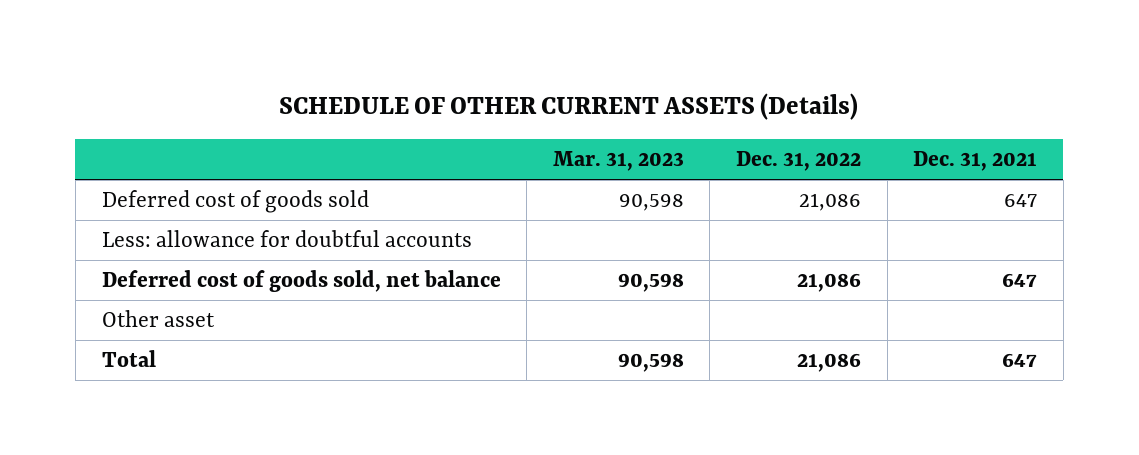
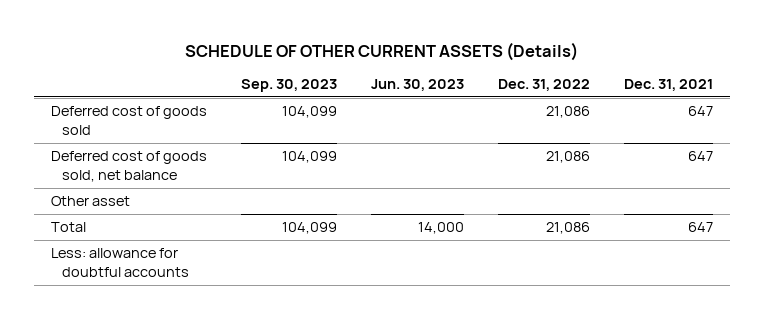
- | Mar. 31, 2023 | Dec. 31, 2022 | Dec. 31, 2021
+ | Sep. 30, 2023 | Jun. 30, 2023 | Dec. 31, 2022 | Dec. 31, 2021
moved down: Less: allowance for doubtful accounts

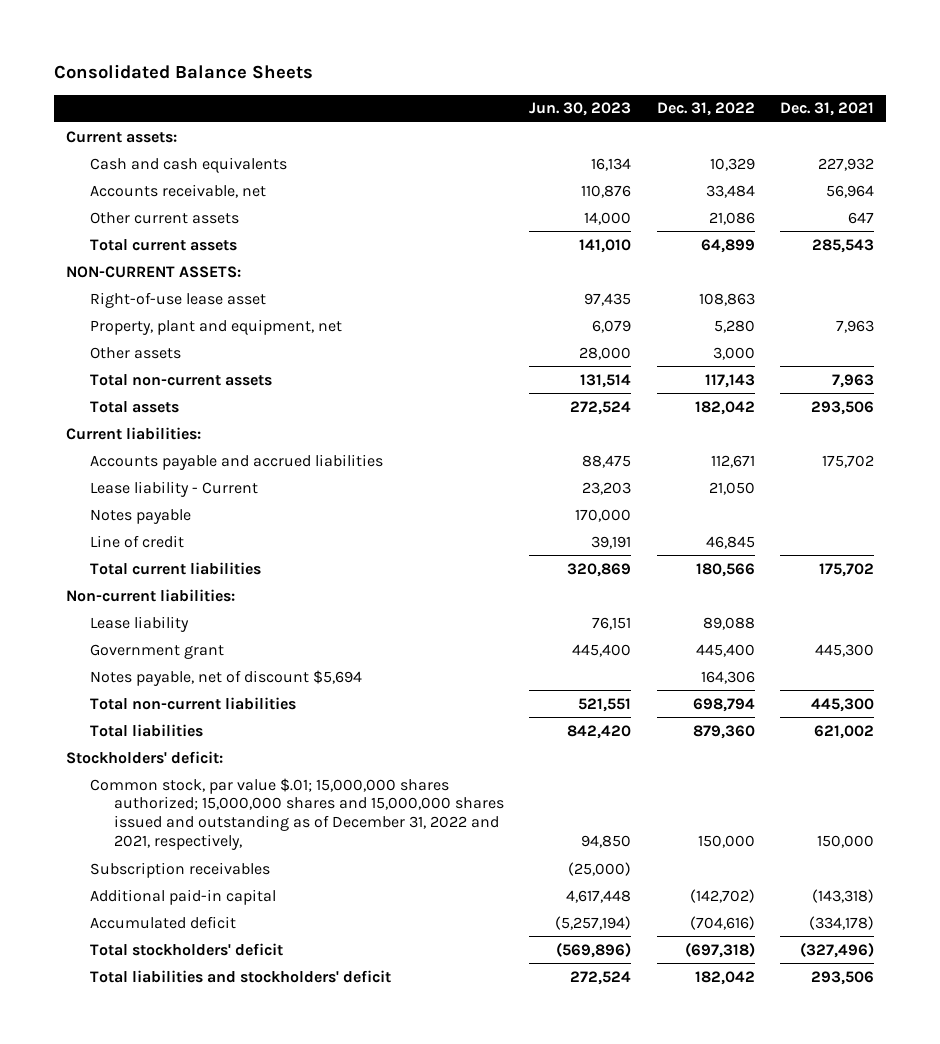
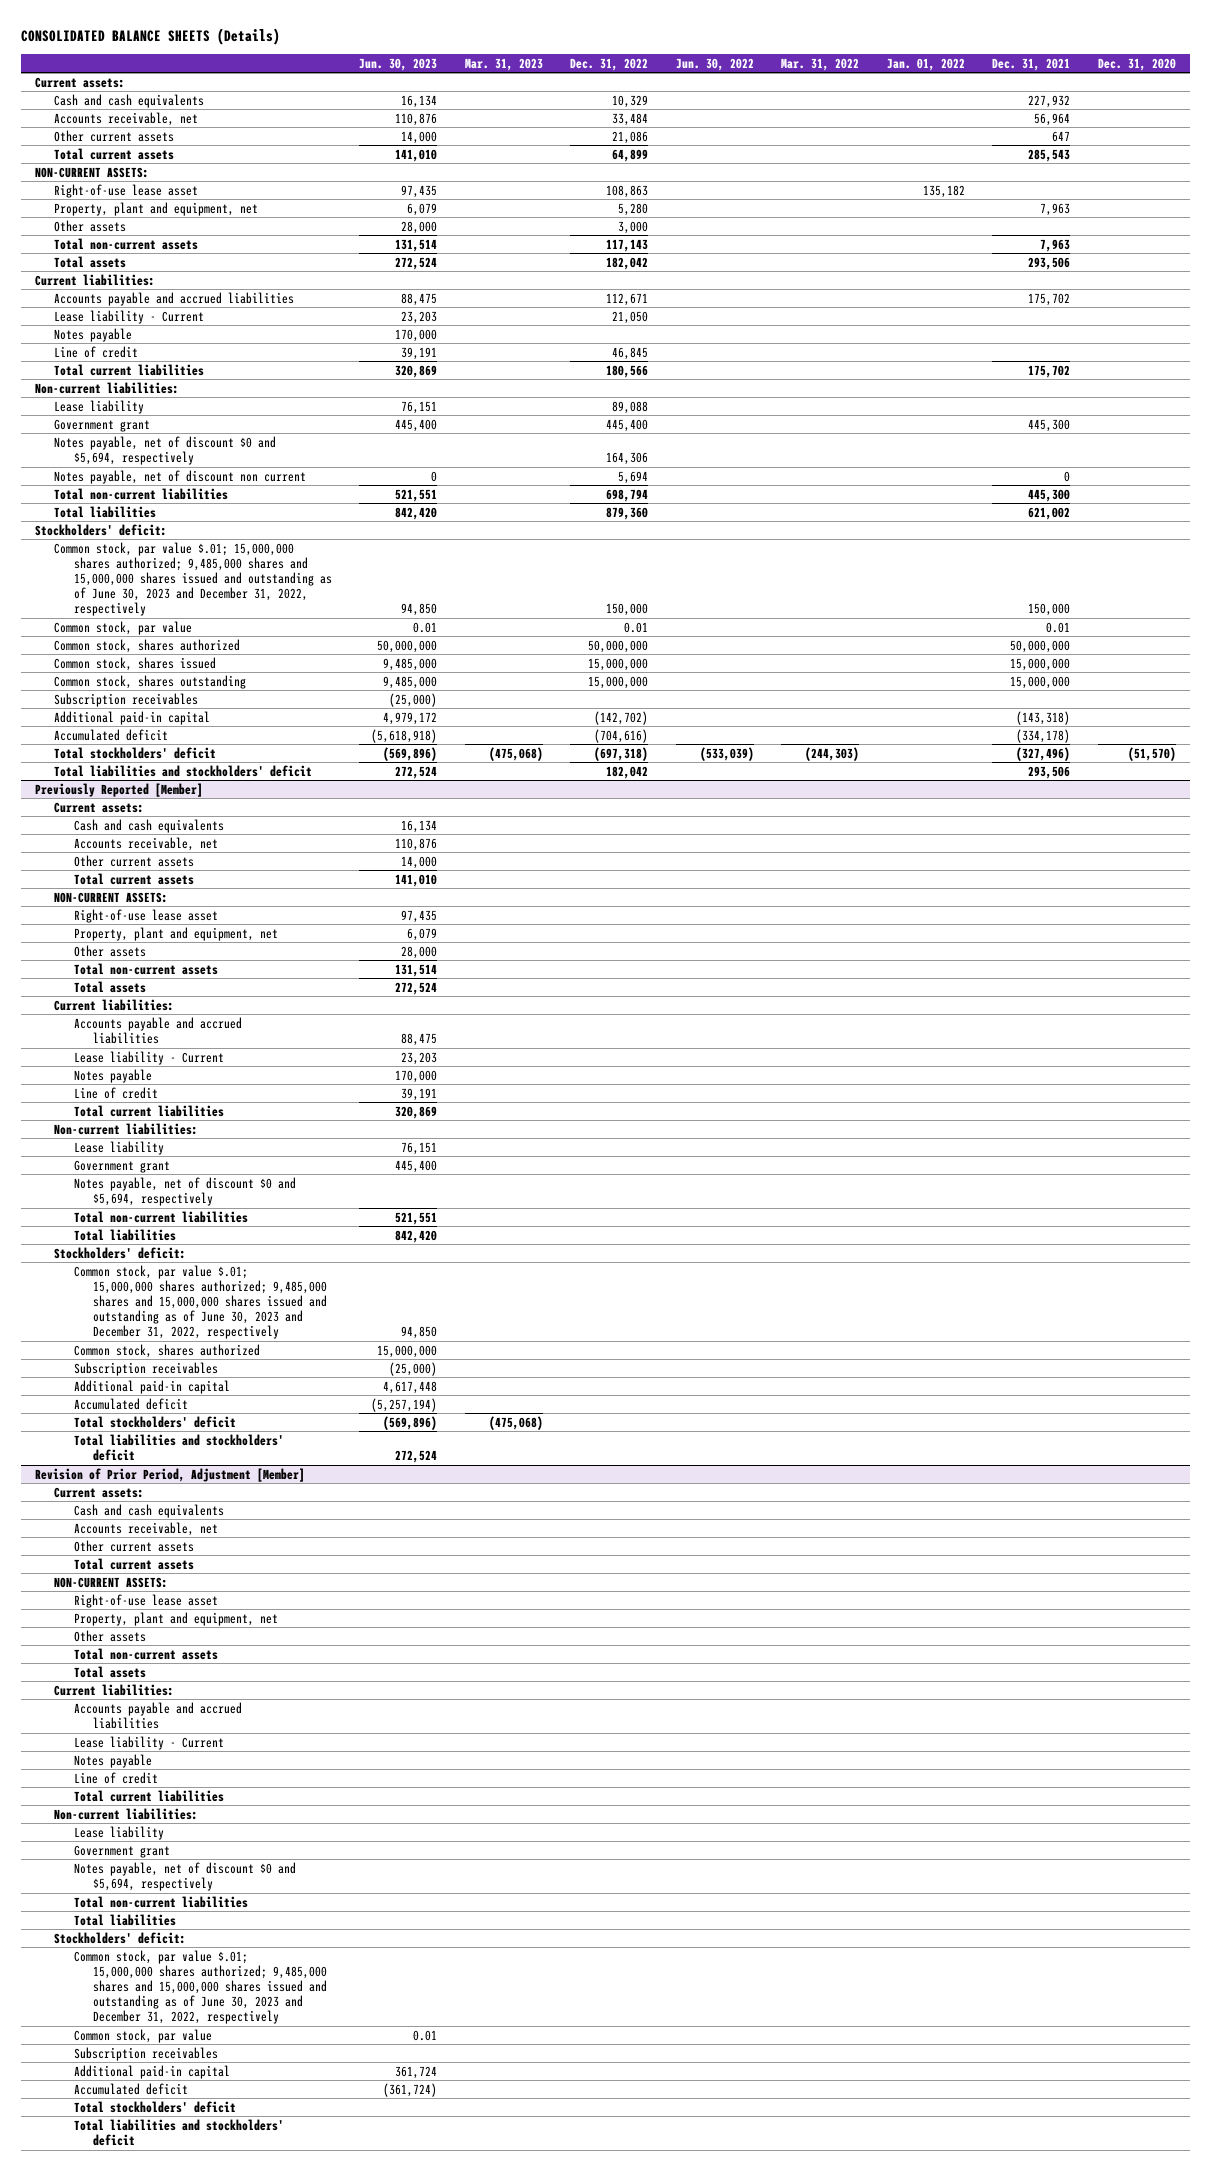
- Consolidated Balance Sheets
+ CONSOLIDATED BALANCE SHEETS (Details)
- | Jun. 30, 2023 | Dec. 31, 2022 | Dec. 31, 2021
+ | Jun. 30, 2023 | Mar. 31, 2023 | Dec. 31, 2022 | Jun. 30, 2022 | Mar. 31, 2022 | Jan. 01, 2022 | Dec. 31, 2021 | Dec. 31, 2020
- Notes payable, net of discount $5,694 | | 164,306 |
+ Notes payable, net of discount $0 and $5,694, respectively | | | 164,306 | | | | |
+ Notes payable, net of discount non current | 0 | | 5,694 | | | | 0 |
- Common stock, par value $.01; 15,000,000 shares authorized; 15,000,000 shares and 15,000,000 shares issued and outstanding as of December 31, 2022 and 2021, respectively, | 94,850 | 150,000 | 150,000
+ Common stock, par value $.01; 15,000,000 shares authorized; 9,485,000 shares and 15,000,000 shares issued and outstanding as of June 30, 2023 and December 31, 2022, respectively | 94,850 | | 150,000 | | | | 150,000 |
+ Common stock, par value | 0.01 | | 0.01 | | | | 0.01 |
+ Common stock, shares authorized | 50,000,000 | | 50,000,000 | | | | 50,000,000 |
+ Common stock, shares issued | 9,485,000 | | 15,000,000 | | | | 15,000,000 |
+ Common stock, shares outstanding | 9,485,000 | | 15,000,000 | | | | 15,000,000 |
- Additional paid-in capital | 4,617,448 | (142,702) | (143,318)
- Accumulated deficit | (5,257,194) | (704,616) | (334,178)
+ Additional paid-in capital | 4,979,172 | | (142,702) | | | | (143,318) |
+ Accumulated deficit | (5,618,918) | | (704,616) | | | | (334,178) |
+ Previously Reported [Member]
+ Current assets:
+ Cash and cash equivalents | 16,134 | | | | | | |
+ Accounts receivable, net | 110,876 | | | | | | |
+ Other current assets | 14,000 | | | | | | |
+ Total current assets | 141,010 | | | | | | |
+ NON-CURRENT ASSETS:
+ Right-of-use lease asset | 97,435 | | | | | | |
+ Property, plant and equipment, net | 6,079 | | | | | | |
+ Other assets | 28,000 | | | | | | |
+ Total non-current assets | 131,514 | | | | | | |
+ Total assets | 272,524 | | | | | | |
+ Current liabilities:
+ Accounts payable and accrued liabilities | 88,475 | | | | | | |
+ Lease liability - Current | 23,203 | | | | | | |
+ Notes payable | 170,000 | | | | | | |
+ Line of credit | 39,191 | | | | | | |
+ Total current liabilities | 320,869 | | | | | | |
+ Non-current liabilities:
+ Lease liability | 76,151 | | | | | | |
+ Government grant | 445,400 | | | | | | |
+ Notes payable, net of discount $0 and $5,694, respectively
+ Total non-current liabilities | 521,551 | | | | | | |
+ Total liabilities | 842,420 | | | | | | |
+ Stockholders' deficit:
+ Common stock, par value $.01; 15,000,000 shares authorized; 9,485,000 shares and 15,000,000 shares issued and outstanding as of June 30, 2023 and December 31, 2022, respectively | 94,850 | | | | | | |
+ Common stock, shares authorized | 15,000,000 | | | | | | |
+ Subscription receivables | (25,000) | | | | | | |
+ Additional paid-in capital | 4,617,448 | | | | | | |
+ Accumulated deficit | (5,257,194) | | | | | | |
+ Total stockholders' deficit | (569,896) | (475,068) | | | | | |
+ Total liabilities and stockholders' deficit | 272,524 | | | | | | |
+ Revision of Prior Period, Adjustment [Member]
+ Current assets:
+ Cash and cash equivalents
+ Accounts receivable, net
+ Other current assets
+ Total current assets
+ NON-CURRENT ASSETS:
+ Right-of-use lease asset
+ Property, plant and equipment, net
+ Other assets
+ Total non-current assets
+ Total assets
+ Current liabilities:
+ Accounts payable and accrued liabilities
+ Lease liability - Current
+ Notes payable
+ Line of credit
+ Total current liabilities
+ Non-current liabilities:
+ Lease liability
+ Government grant
+ Notes payable, net of discount $0 and $5,694, respectively
+ Total non-current liabilities
+ Total liabilities
+ Stockholders' deficit:
+ Common stock, par value $.01; 15,000,000 shares authorized; 9,485,000 shares and 15,000,000 shares issued and outstanding as of June 30, 2023 and December 31, 2022, respectively
+ Common stock, par value | 0.01 | | | | | | |
+ Subscription receivables
+ Additional paid-in capital | 361,724 | | | | | | |
+ Accumulated deficit | (361,724) | | | | | | |
+ Total stockholders' deficit
+ Total liabilities and stockholders' deficit

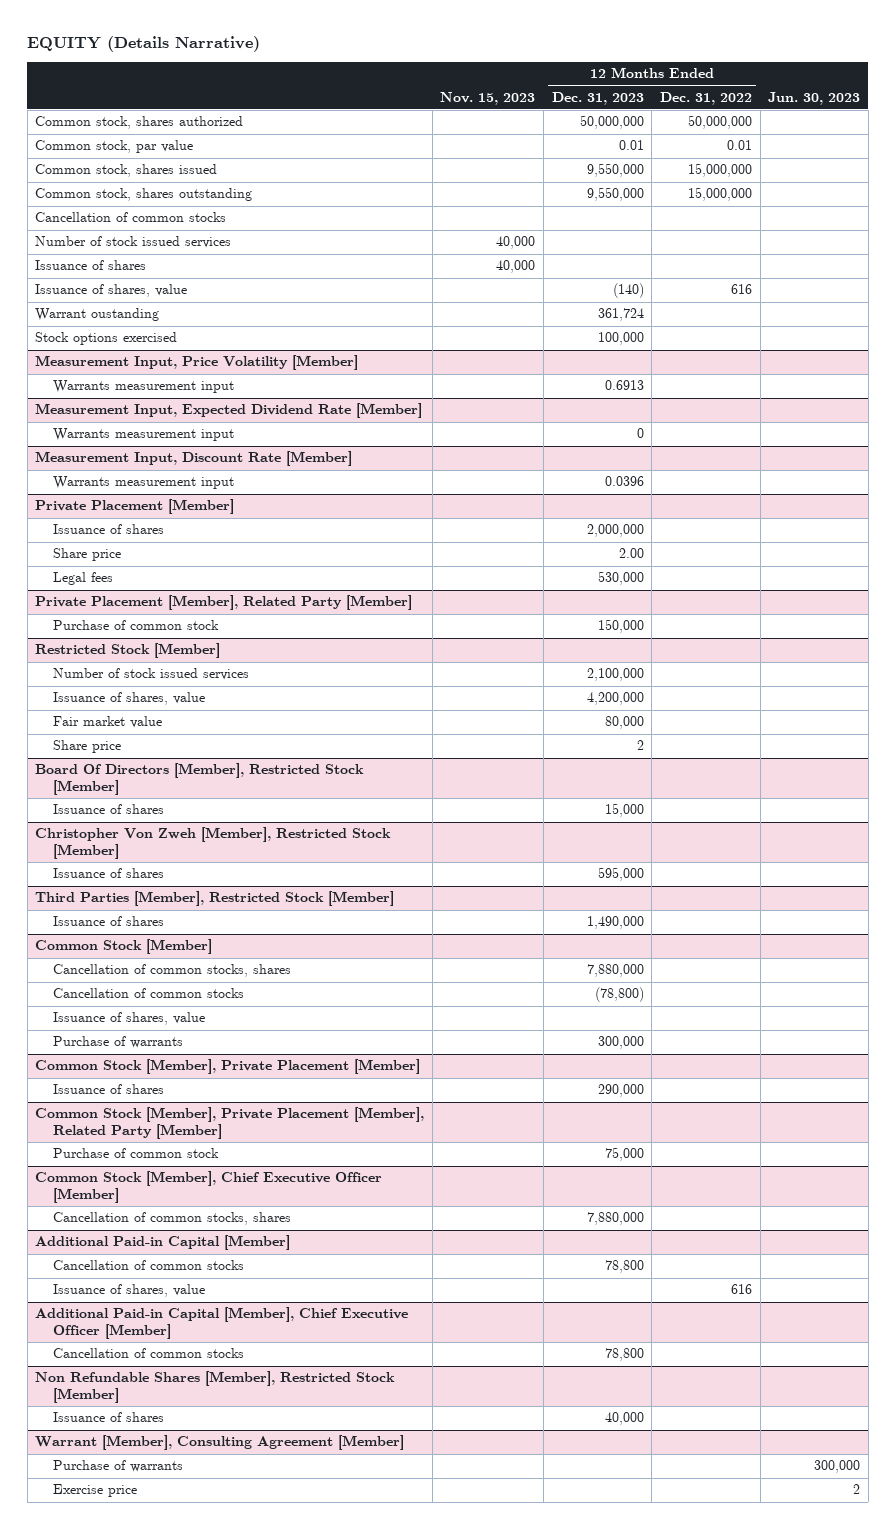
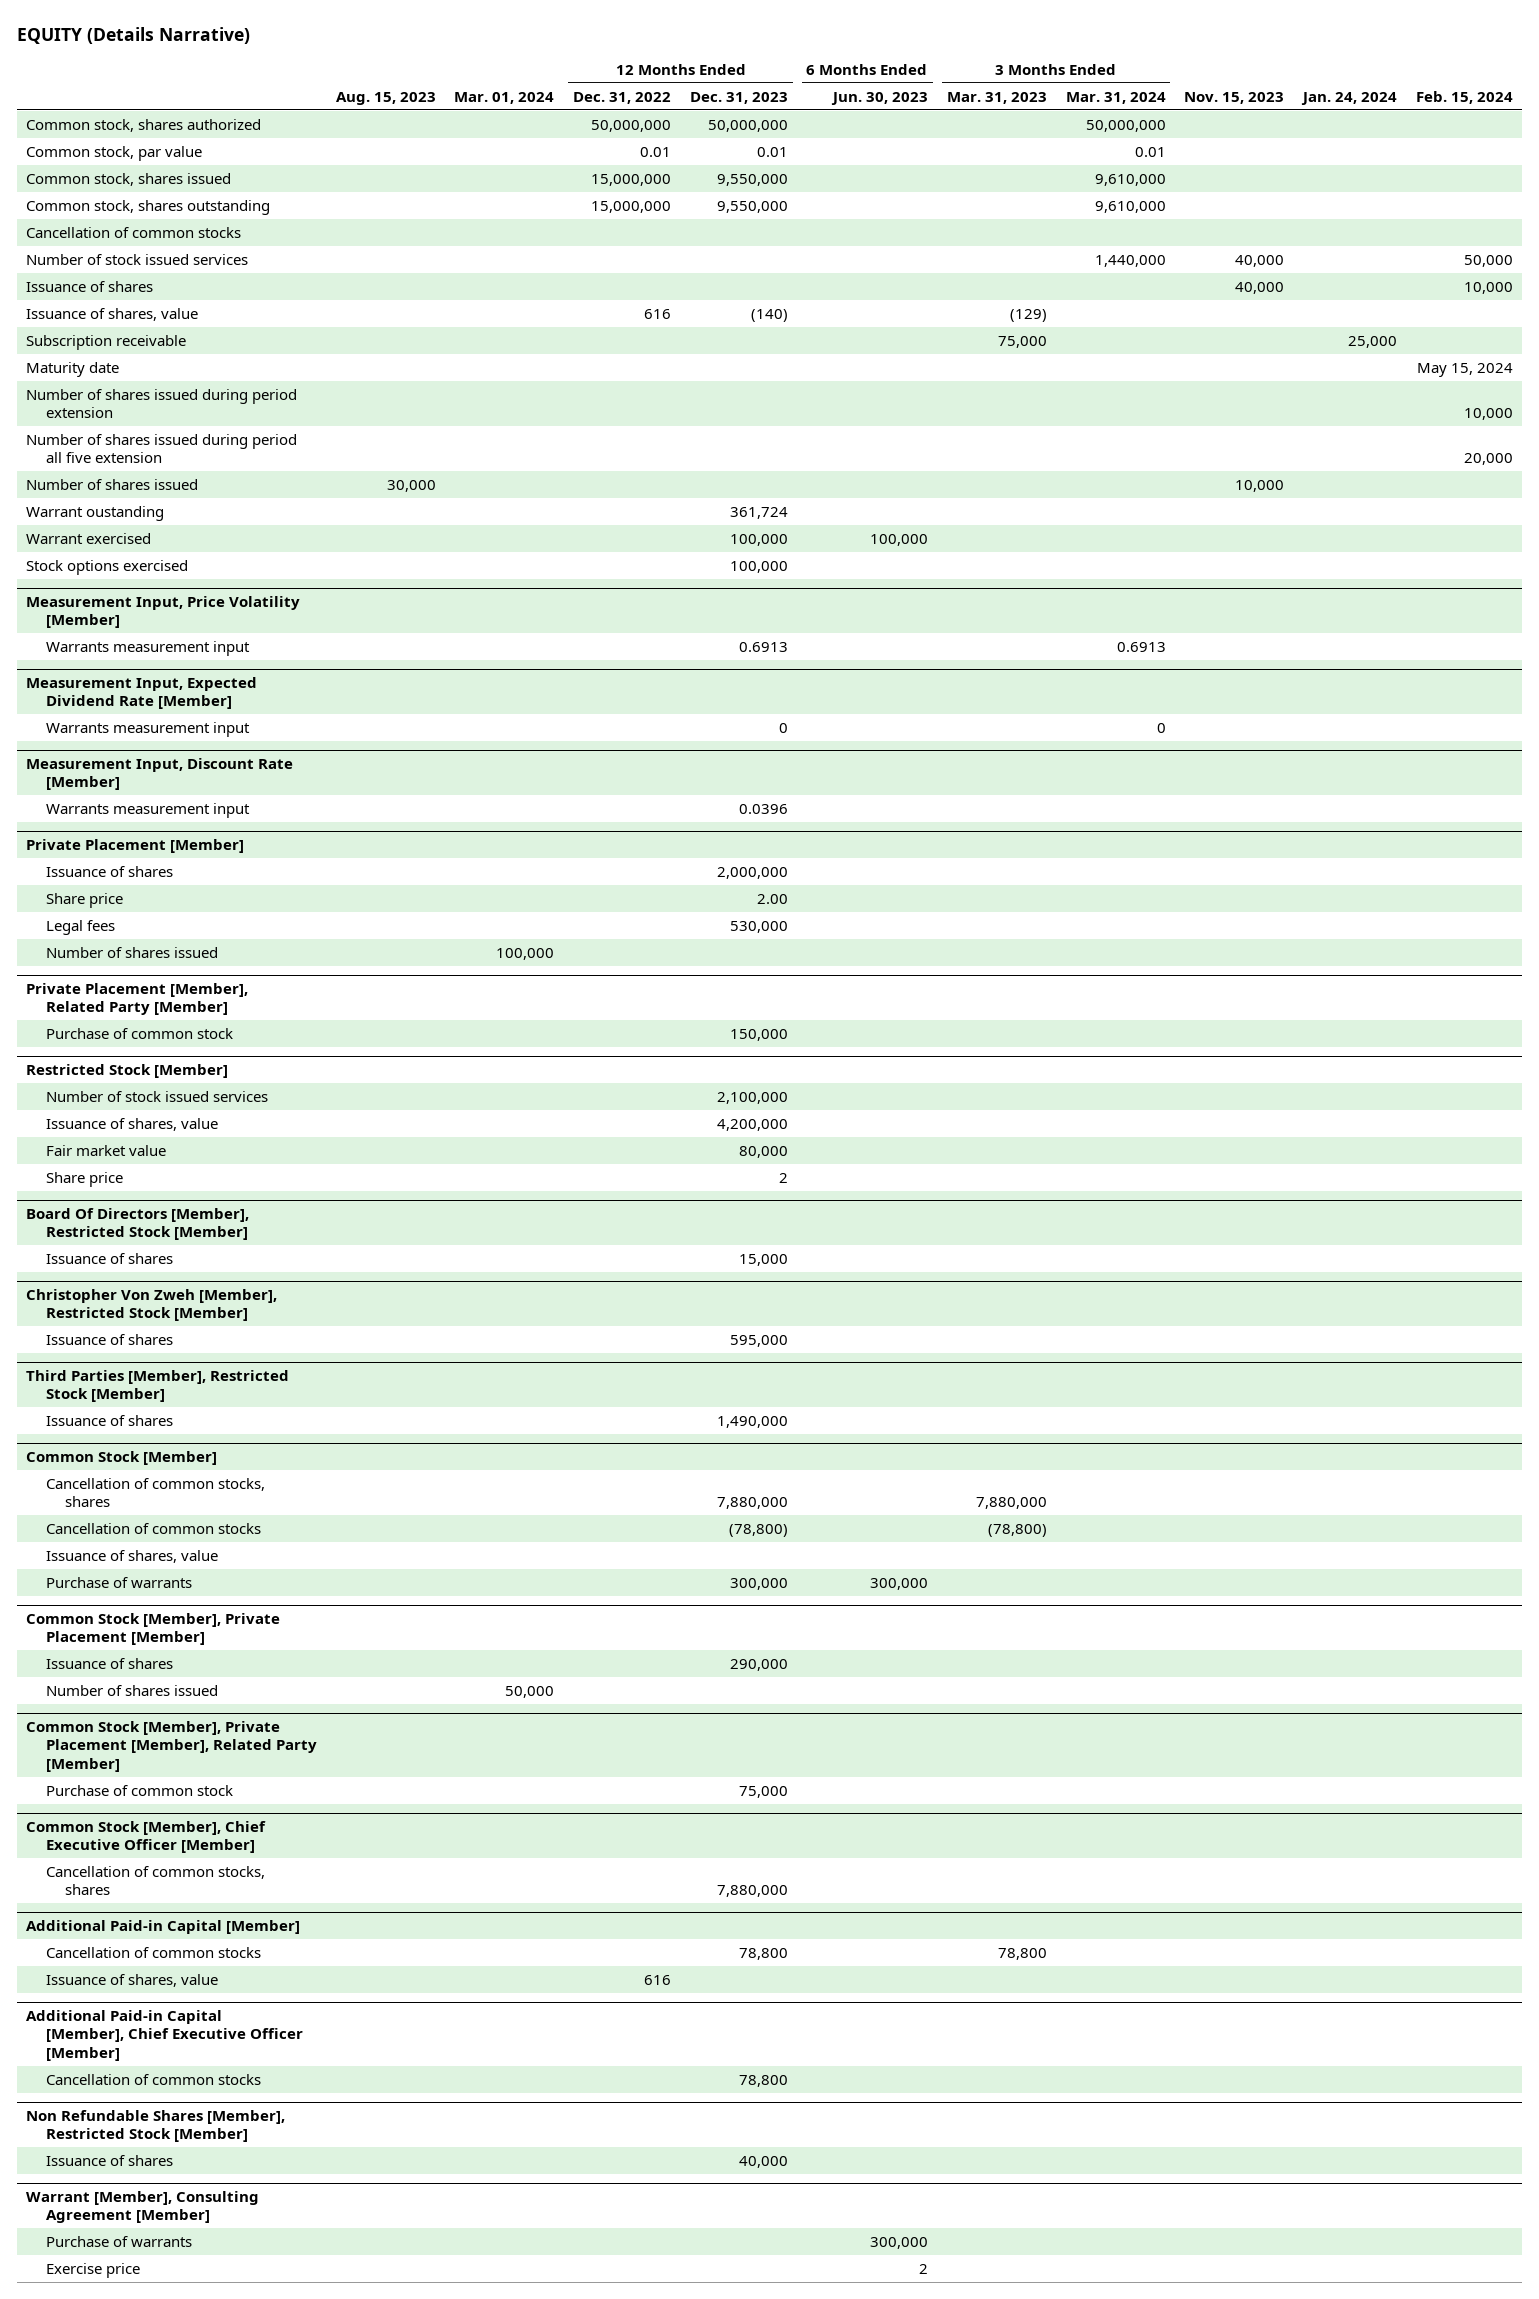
- | Nov. 15, 2023 | 12 Months Ended Dec. 31, 2023 | 12 Months Ended Dec. 31, 2022 | Jun. 30, 2023
+ | Aug. 15, 2023 | Mar. 01, 2024 | 12 Months Ended Dec. 31, 2022 | 12 Months Ended Dec. 31, 2023 | 6 Months Ended Jun. 30, 2023 | 3 Months Ended Mar. 31, 2023 | 3 Months Ended Mar. 31, 2024 | Nov. 15, 2023 | Jan. 24, 2024 | Feb. 15, 2024
+ Subscription receivable | | | | | | 75,000 | | | 25,000 |
+ Maturity date | | | | | | | | | | May 15, 2024
+ Number of shares issued during period extension | | | | | | | | | | 10,000
+ Number of shares issued during period all five extension | | | | | | | | | | 20,000
+ Number of shares issued | 30,000 | | | | | | | 10,000 | |
+ Warrant exercised | | | | 100,000 | 100,000 | | | | |
@ Private Placement [Member]
+ Number of shares issued | | 100,000 | | | | | | | |
@ Common Stock [Member], Private Placement [Member]
+ Number of shares issued | | 50,000 | | | | | | | |

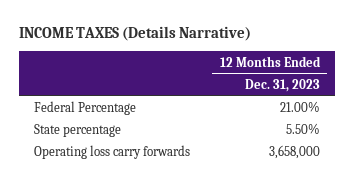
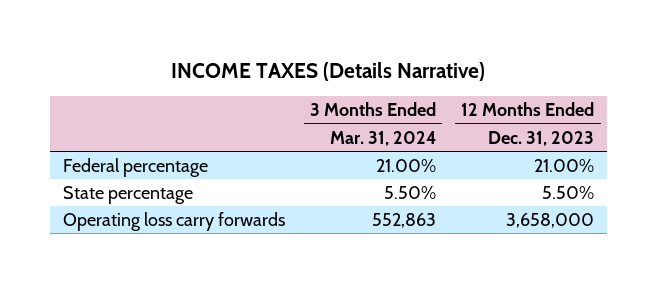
- | 12 Months Ended Dec. 31, 2023
+ | 3 Months Ended Mar. 31, 2024 | 12 Months Ended Dec. 31, 2023
- Federal Percentage | 21.00%
+ Federal percentage | 21.00% | 21.00%

